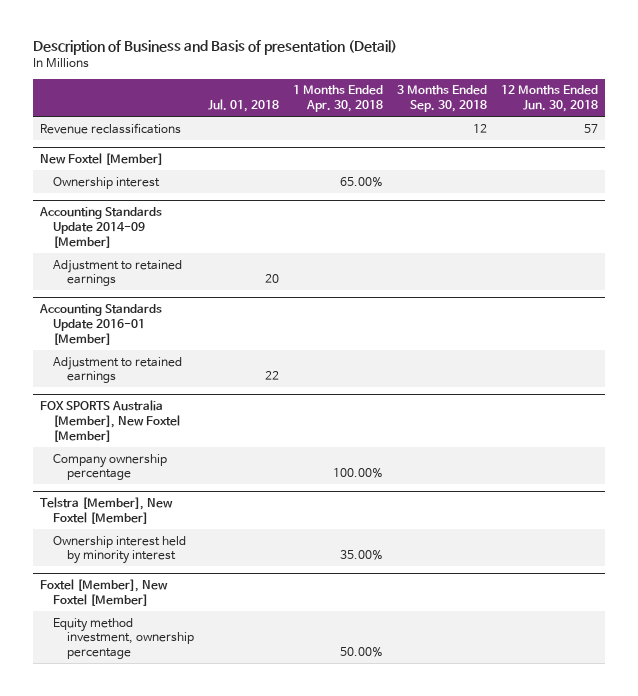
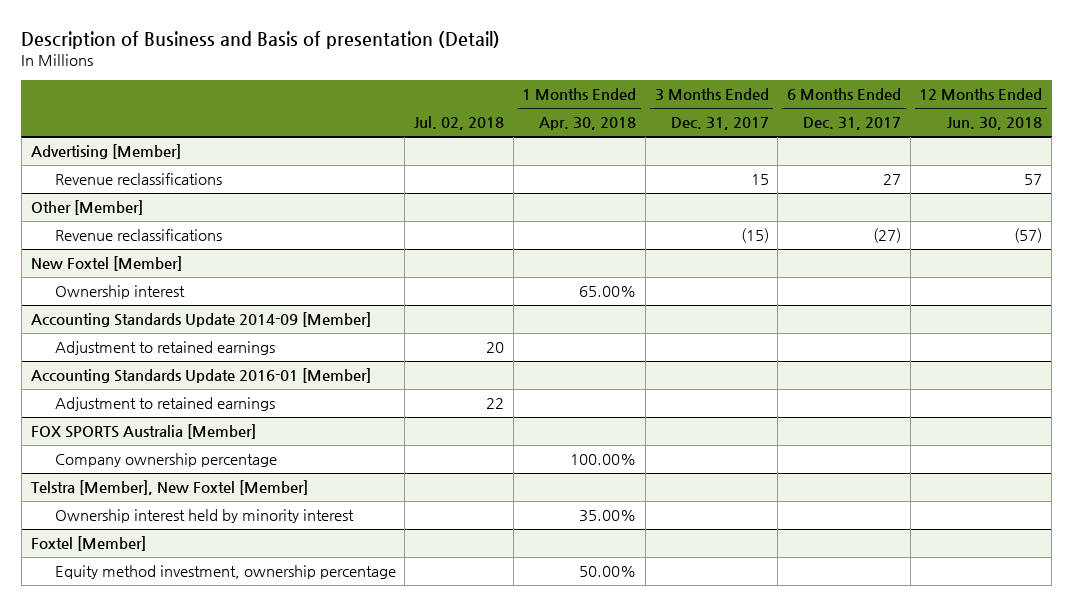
- | Jul. 01, 2018 | 1 Months Ended Apr. 30, 2018 | 3 Months Ended Sep. 30, 2018 | 12 Months Ended Jun. 30, 2018
+ | Jul. 02, 2018 | 1 Months Ended Apr. 30, 2018 | 3 Months Ended Dec. 31, 2017 | 6 Months Ended Dec. 31, 2017 | 12 Months Ended Jun. 30, 2018
+ Advertising [Member]
+ Other [Member]
+ Revenue reclassifications | | | (15) | (27) | (57)
- FOX SPORTS Australia [Member], New Foxtel [Member]
+ FOX SPORTS Australia [Member]
- Foxtel [Member], New Foxtel [Member]
+ Foxtel [Member]

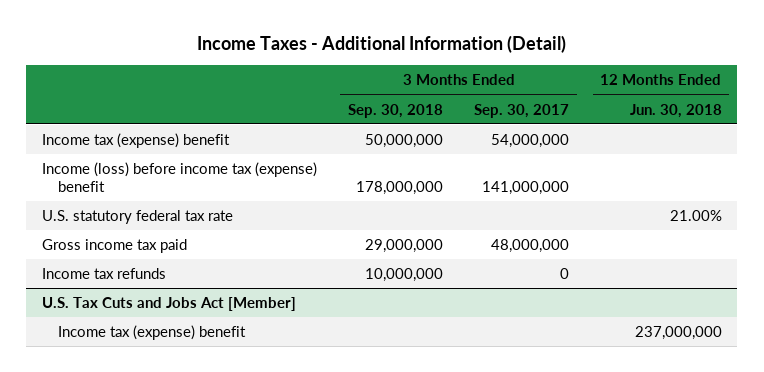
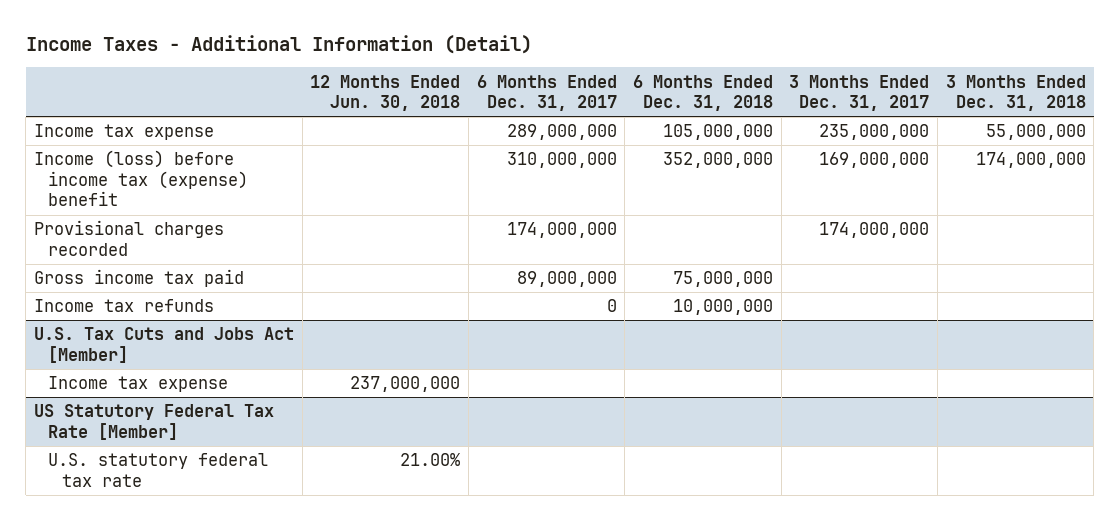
- | 3 Months Ended Sep. 30, 2018 | 3 Months Ended Sep. 30, 2017 | 12 Months Ended Jun. 30, 2018
+ | 12 Months Ended Jun. 30, 2018 | 6 Months Ended Dec. 31, 2017 | 6 Months Ended Dec. 31, 2018 | 3 Months Ended Dec. 31, 2017 | 3 Months Ended Dec. 31, 2018
- Income tax (expense) benefit | 50,000,000 | 54,000,000 |
+ Income tax expense | | 289,000,000 | 105,000,000 | 235,000,000 | 55,000,000
- U.S. statutory federal tax rate | | | 21.00%
+ Provisional charges recorded | | 174,000,000 | | 174,000,000 |
@ U.S. Tax Cuts and Jobs Act [Member]
- Income tax (expense) benefit | | | 237,000,000
+ Income tax expense | 237,000,000 | | | |
+ US Statutory Federal Tax Rate [Member]
+ U.S. statutory federal tax rate | 21.00% | | | |

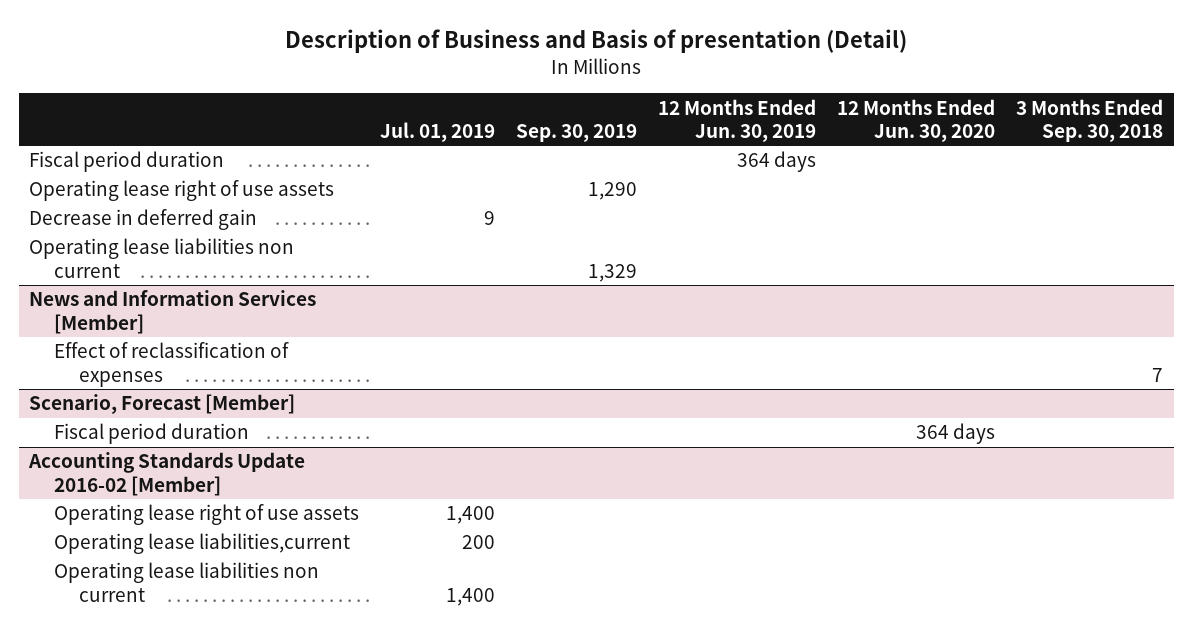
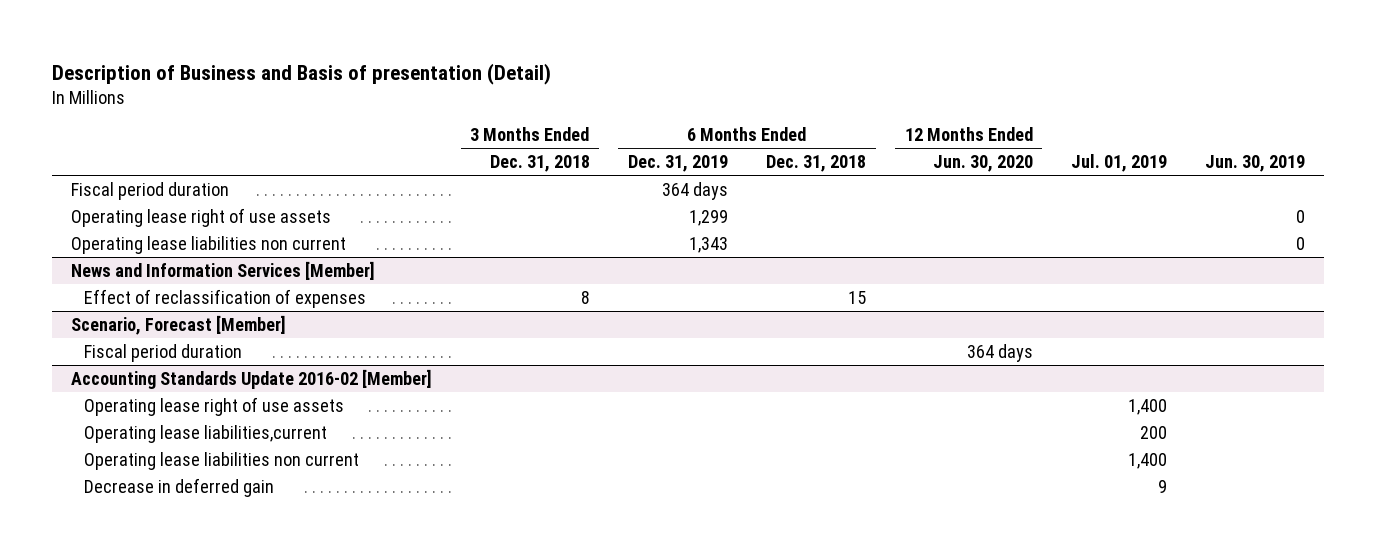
- | Jul. 01, 2019 | Sep. 30, 2019 | 12 Months Ended Jun. 30, 2019 | 12 Months Ended Jun. 30, 2020 | 3 Months Ended Sep. 30, 2018
+ | 3 Months Ended Dec. 31, 2018 | 6 Months Ended Dec. 31, 2019 | 6 Months Ended Dec. 31, 2018 | 12 Months Ended Jun. 30, 2020 | Jul. 01, 2019 | Jun. 30, 2019
- Decrease in deferred gain | 9 | | | |
@ Accounting Standards Update 2016-02 [Member]
+ Decrease in deferred gain | | | | | 9 |

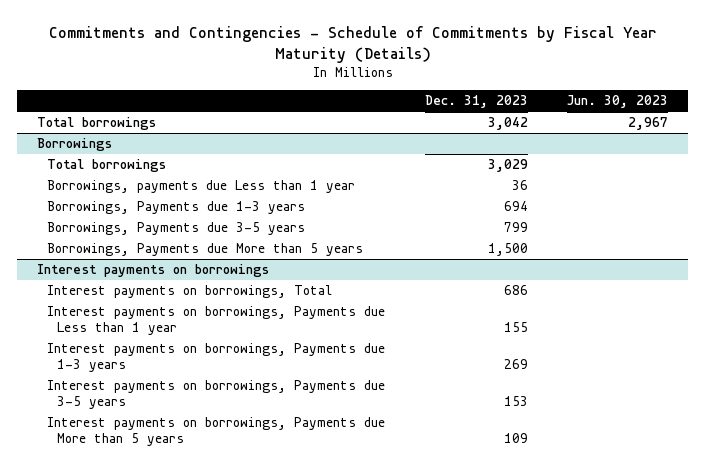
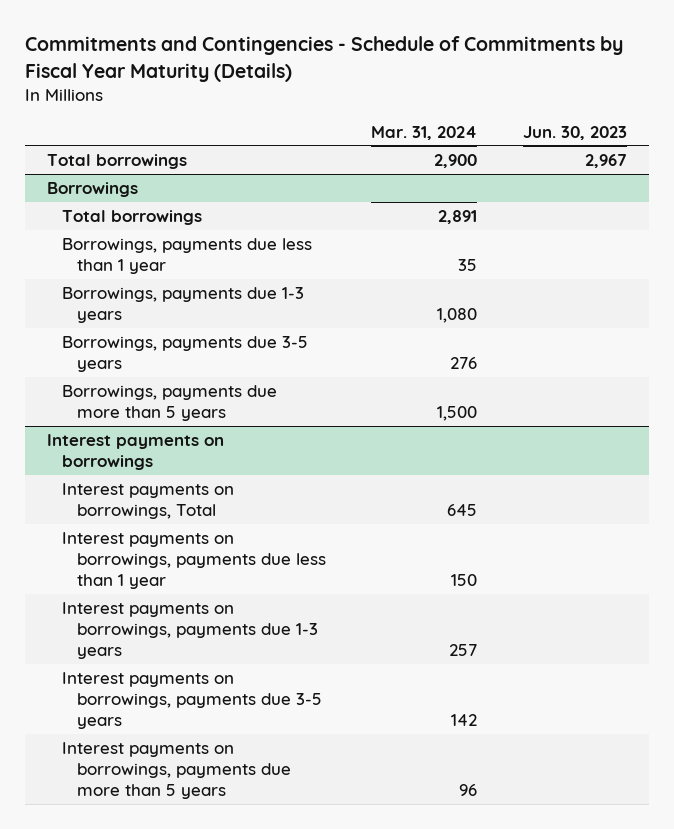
- | Dec. 31, 2023 | Jun. 30, 2023
+ | Mar. 31, 2024 | Jun. 30, 2023
@ Borrowings
- Borrowings, payments due Less than 1 year | 36 |
- Borrowings, Payments due 1-3 years | 694 |
- Borrowings, Payments due 3-5 years | 799 |
- Borrowings, Payments due More than 5 years | 1,500 |
+ Borrowings, payments due less than 1 year | 35 |
+ Borrowings, payments due 1-3 years | 1,080 |
+ Borrowings, payments due 3-5 years | 276 |
+ Borrowings, payments due more than 5 years | 1,500 |
@ Interest payments on borrowings
- Interest payments on borrowings, Payments due Less than 1 year | 155 |
- Interest payments on borrowings, Payments due 1-3 years | 269 |
- Interest payments on borrowings, Payments due 3-5 years | 153 |
- Interest payments on borrowings, Payments due More than 5 years | 109 |
+ Interest payments on borrowings, payments due less than 1 year | 150 |
+ Interest payments on borrowings, payments due 1-3 years | 257 |
+ Interest payments on borrowings, payments due 3-5 years | 142 |
+ Interest payments on borrowings, payments due more than 5 years | 96 |

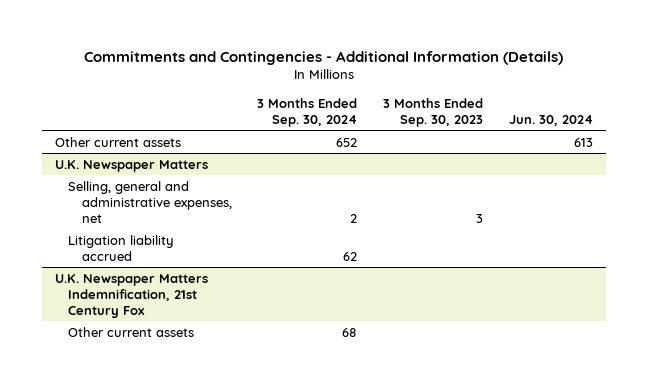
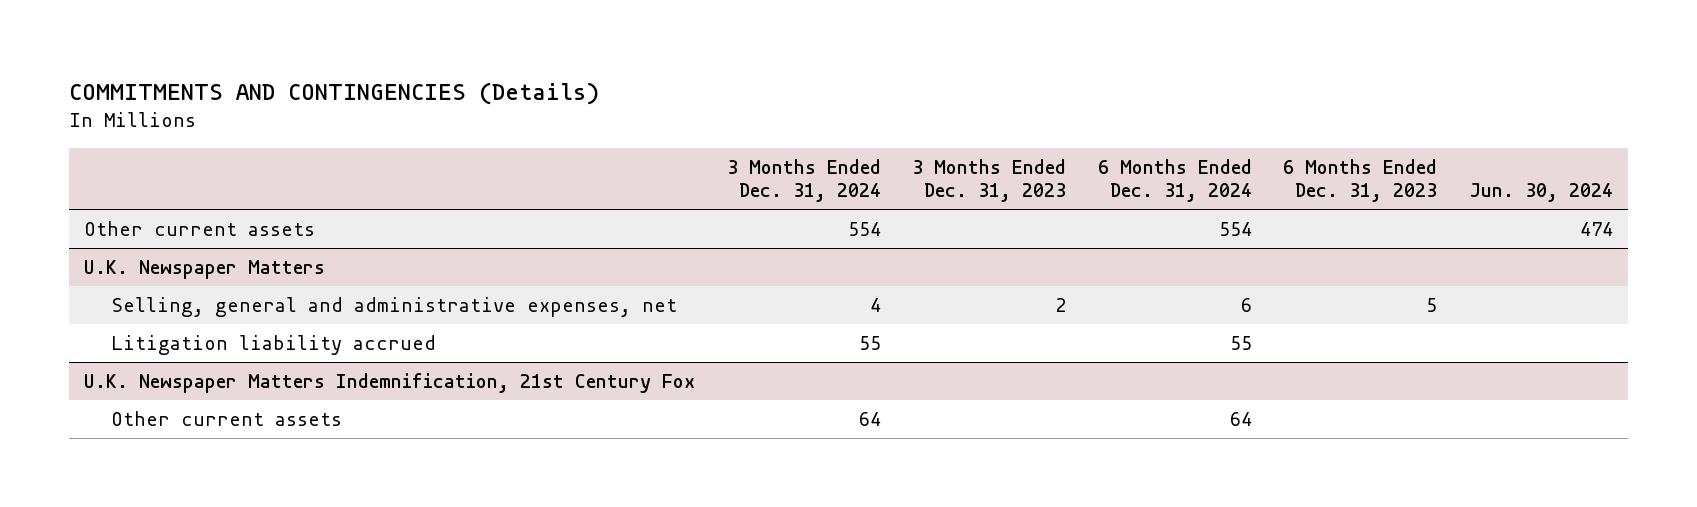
- Commitments and Contingencies - Additional Information (Details)
+ COMMITMENTS AND CONTINGENCIES (Details)
- | 3 Months Ended Sep. 30, 2024 | 3 Months Ended Sep. 30, 2023 | Jun. 30, 2024
+ | 3 Months Ended Dec. 31, 2024 | 3 Months Ended Dec. 31, 2023 | 6 Months Ended Dec. 31, 2024 | 6 Months Ended Dec. 31, 2023 | Jun. 30, 2024
- Other current assets | 652 | | 613
+ Other current assets | 554 | | 554 | | 474

